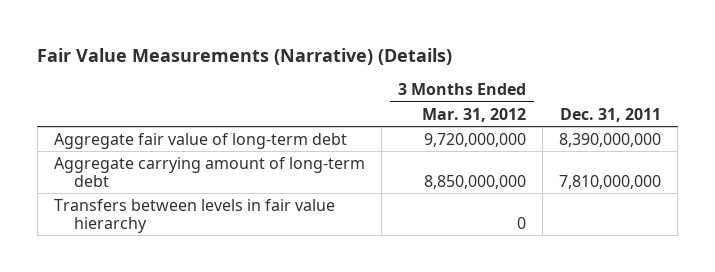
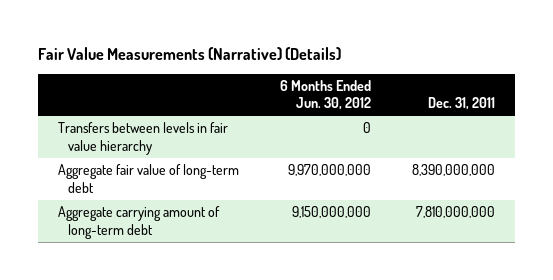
- | 3 Months Ended Mar. 31, 2012 | Dec. 31, 2011
+ | 6 Months Ended Jun. 30, 2012 | Dec. 31, 2011
moved up: Transfers between levels in fair value hierarchy | 0 |

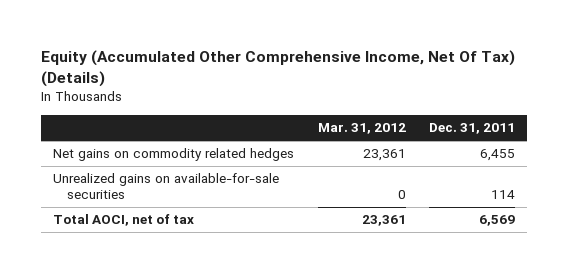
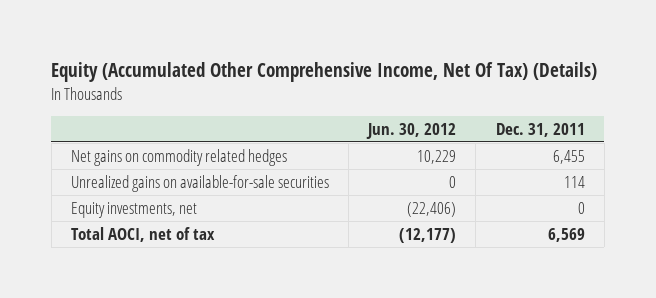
- | Mar. 31, 2012 | Dec. 31, 2011
+ | Jun. 30, 2012 | Dec. 31, 2011
+ Equity investments, net | (22,406) | 0

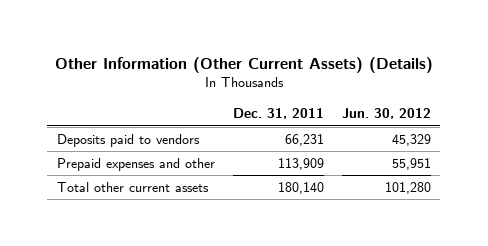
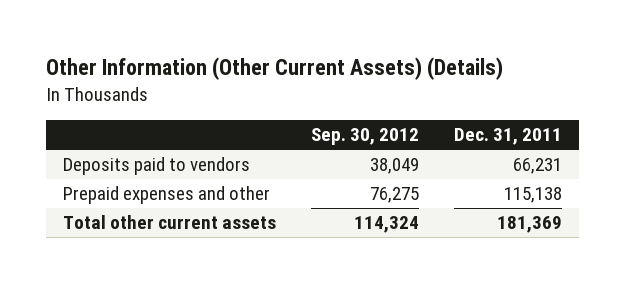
- | Dec. 31, 2011 | Jun. 30, 2012
+ | Sep. 30, 2012 | Dec. 31, 2011
- Prepaid expenses and other | 113,909 | 55,951
- Total other current assets | 180,140 | 101,280
+ Prepaid expenses and other | 76,275 | 115,138
+ Total other current assets | 114,324 | 181,369

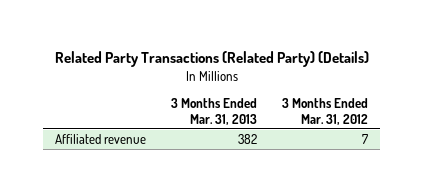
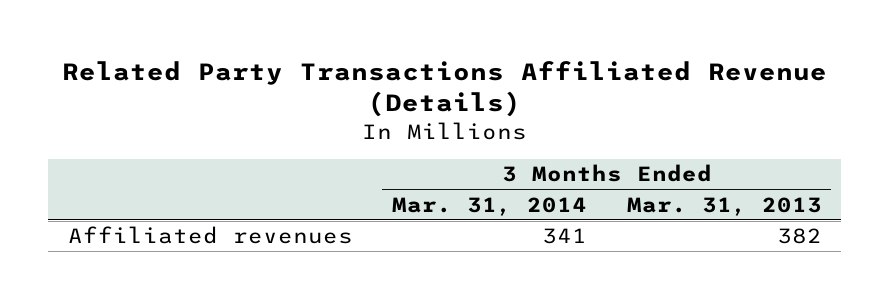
- Related Party Transactions (Related Party) (Details)
+ Related Party Transactions Affiliated Revenue (Details)
- | 3 Months Ended Mar. 31, 2013 | 3 Months Ended Mar. 31, 2012
+ | 3 Months Ended Mar. 31, 2014 | 3 Months Ended Mar. 31, 2013
- Affiliated revenue | 382 | 7
+ Affiliated revenues | 341 | 382

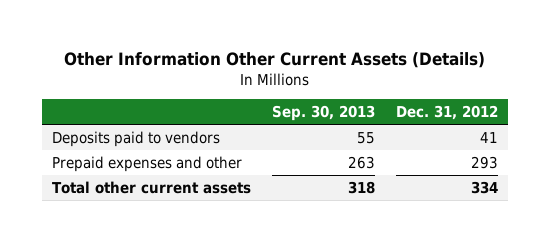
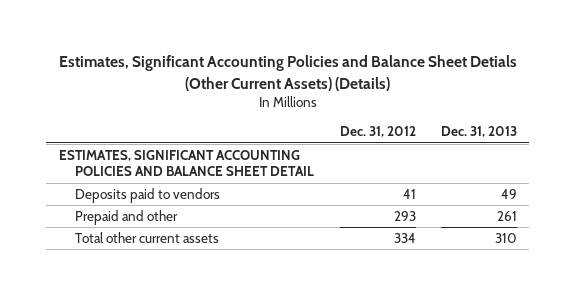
- Other Information Other Current Assets (Details)
+ Estimates, Significant Accounting Policies and Balance Sheet Detials (Other Current Assets) (Details)
- | Sep. 30, 2013 | Dec. 31, 2012
+ | Dec. 31, 2012 | Dec. 31, 2013
+ ESTIMATES, SIGNIFICANT ACCOUNTING POLICIES AND BALANCE SHEET DETAIL
- Prepaid expenses and other | 263 | 293
+ Prepaid and other | 293 | 261

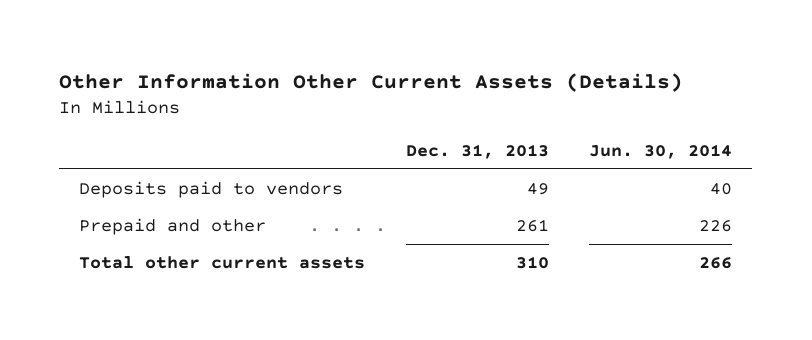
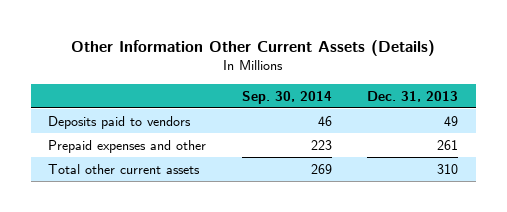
- | Dec. 31, 2013 | Jun. 30, 2014
+ | Sep. 30, 2014 | Dec. 31, 2013
- Prepaid and other | 261 | 226
+ Prepaid expenses and other | 223 | 261

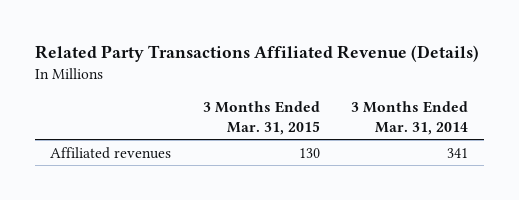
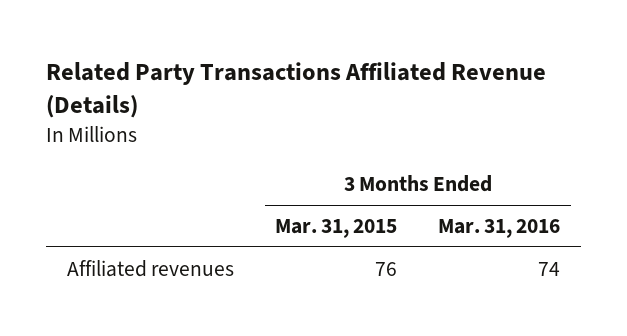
- | 3 Months Ended Mar. 31, 2015 | 3 Months Ended Mar. 31, 2014
+ | 3 Months Ended Mar. 31, 2015 | 3 Months Ended Mar. 31, 2016
- Affiliated revenues | 130 | 341
+ Affiliated revenues | 76 | 74

